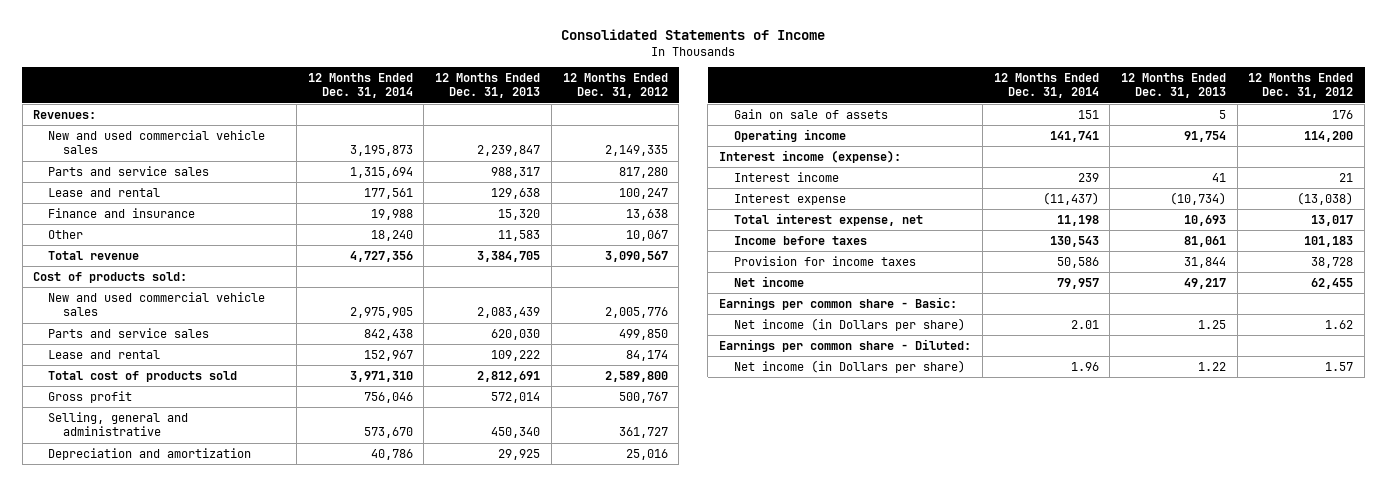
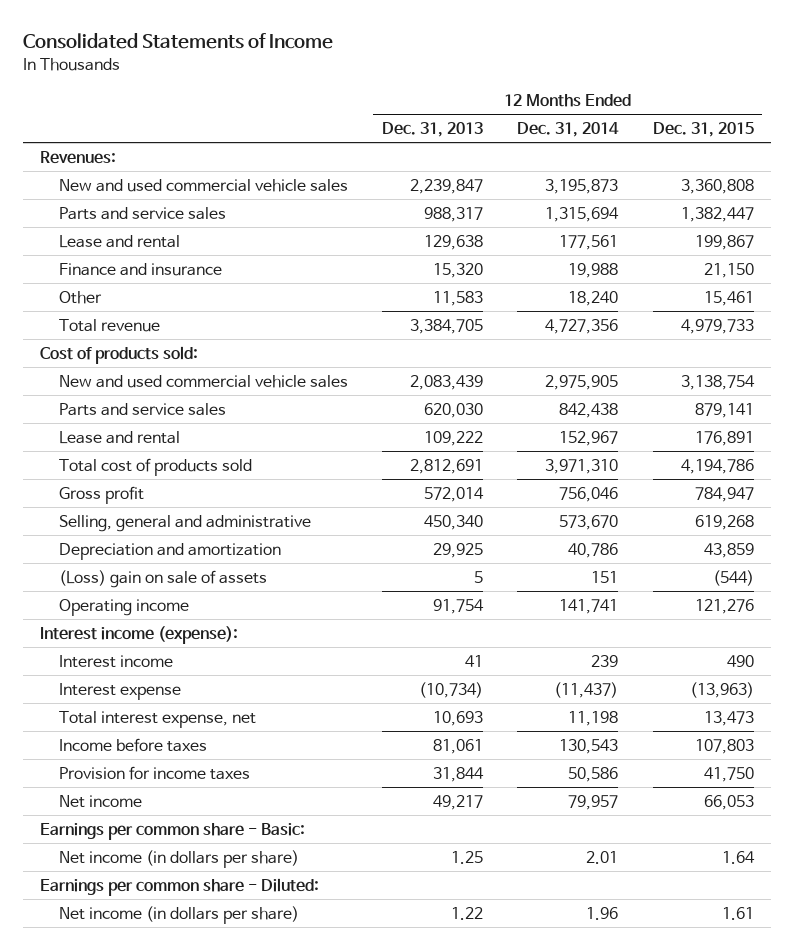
- | 12 Months Ended Dec. 31, 2014 | 12 Months Ended Dec. 31, 2013 | 12 Months Ended Dec. 31, 2012
+ | 12 Months Ended Dec. 31, 2013 | 12 Months Ended Dec. 31, 2014 | 12 Months Ended Dec. 31, 2015
- Gain on sale of assets | 151 | 5 | 176
+ (Loss) gain on sale of assets | 5 | 151 | (544)
- Net income (in Dollars per share) | 2.01 | 1.25 | 1.62
+ Net income (in dollars per share) | 1.25 | 2.01 | 1.64
- Net income (in Dollars per share) | 1.96 | 1.22 | 1.57
+ Net income (in dollars per share) | 1.22 | 1.96 | 1.61

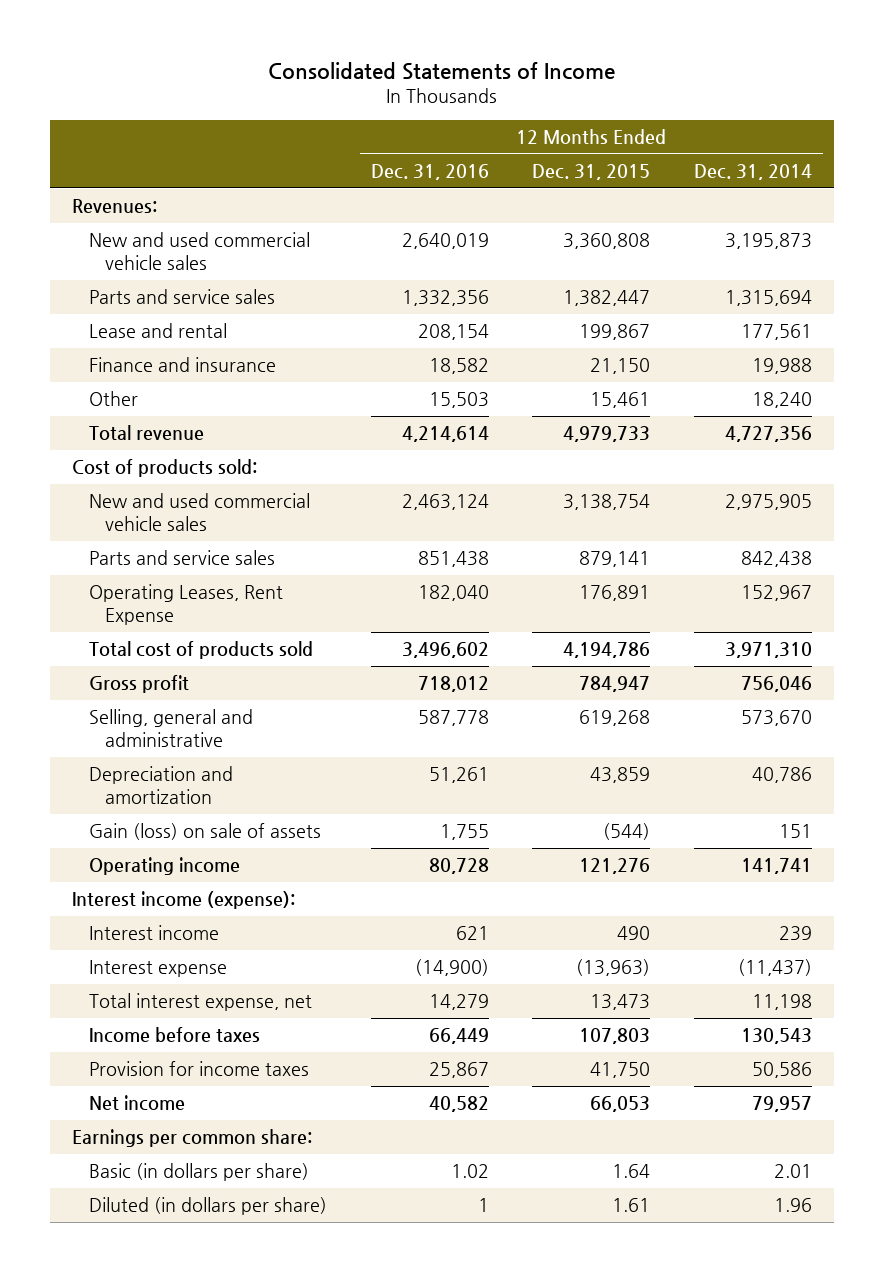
- | 12 Months Ended Dec. 31, 2013 | 12 Months Ended Dec. 31, 2014 | 12 Months Ended Dec. 31, 2015
+ | 12 Months Ended Dec. 31, 2016 | 12 Months Ended Dec. 31, 2015 | 12 Months Ended Dec. 31, 2014
- Lease and rental | 109,222 | 152,967 | 176,891
+ Operating Leases, Rent Expense | 182,040 | 176,891 | 152,967
- (Loss) gain on sale of assets | 5 | 151 | (544)
+ Gain (loss) on sale of assets | 1,755 | (544) | 151
- Earnings per common share - Basic:
- Net income (in dollars per share) | 1.25 | 2.01 | 1.64
- Earnings per common share - Diluted:
- Net income (in dollars per share) | 1.22 | 1.96 | 1.61
+ Earnings per common share:
+ Basic (in dollars per share) | 1.02 | 1.64 | 2.01
+ Diluted (in dollars per share) | 1 | 1.61 | 1.96

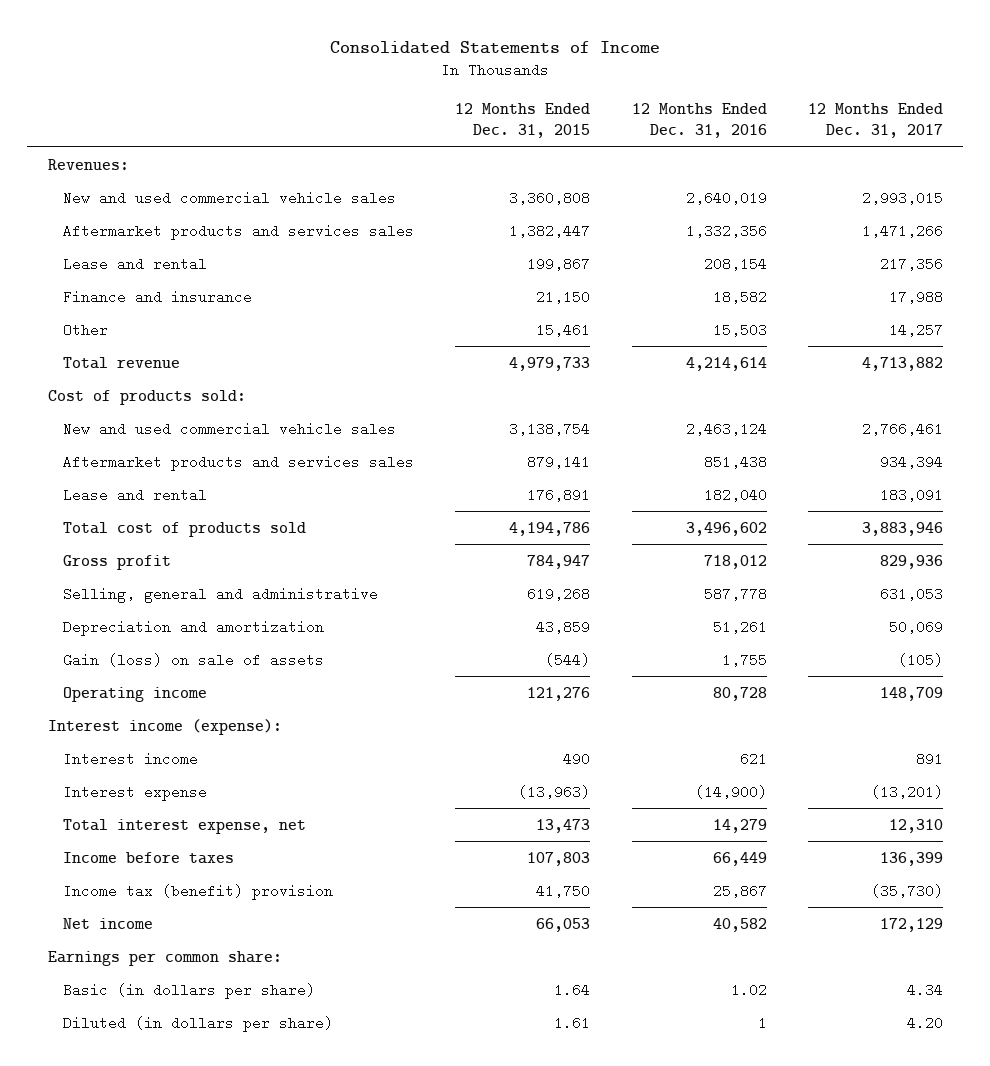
- | 12 Months Ended Dec. 31, 2016 | 12 Months Ended Dec. 31, 2015 | 12 Months Ended Dec. 31, 2014
+ | 12 Months Ended Dec. 31, 2015 | 12 Months Ended Dec. 31, 2016 | 12 Months Ended Dec. 31, 2017
- Parts and service sales | 1,332,356 | 1,382,447 | 1,315,694
+ Aftermarket products and services sales | 1,382,447 | 1,332,356 | 1,471,266
- Parts and service sales | 851,438 | 879,141 | 842,438
- Operating Leases, Rent Expense | 182,040 | 176,891 | 152,967
+ Aftermarket products and services sales | 879,141 | 851,438 | 934,394
+ Lease and rental | 176,891 | 182,040 | 183,091
- Provision for income taxes | 25,867 | 41,750 | 50,586
+ Income tax (benefit) provision | 41,750 | 25,867 | (35,730)

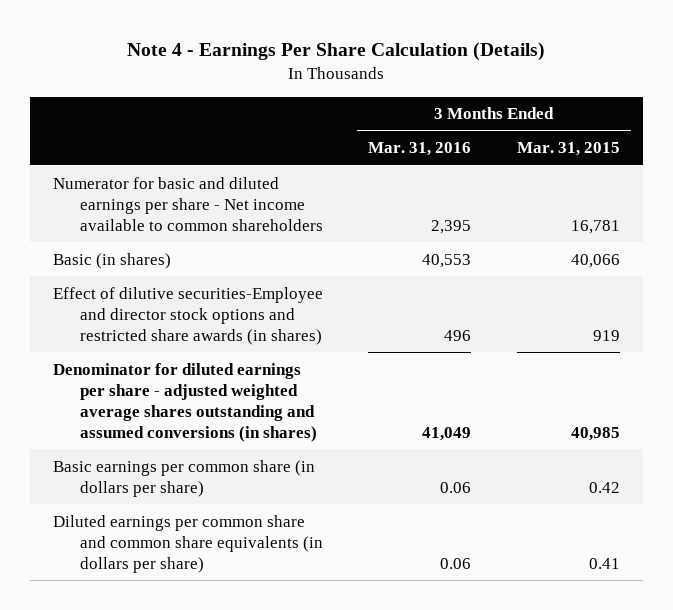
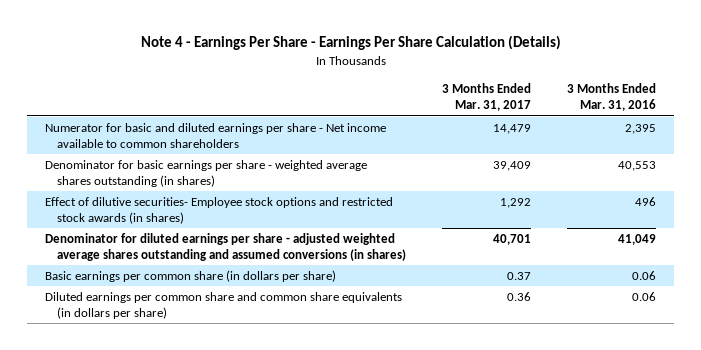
- Note 4 - Earnings Per Share Calculation (Details)
+ Note 4 - Earnings Per Share - Earnings Per Share Calculation (Details)
- | 3 Months Ended Mar. 31, 2016 | 3 Months Ended Mar. 31, 2015
+ | 3 Months Ended Mar. 31, 2017 | 3 Months Ended Mar. 31, 2016
- Basic (in shares) | 40,553 | 40,066
- Effect of dilutive securities-Employee and director stock options and restricted share awards (in shares) | 496 | 919
+ Denominator for basic earnings per share - weighted average shares outstanding (in shares) | 39,409 | 40,553
+ Effect of dilutive securities- Employee stock options and restricted stock awards (in shares) | 1,292 | 496

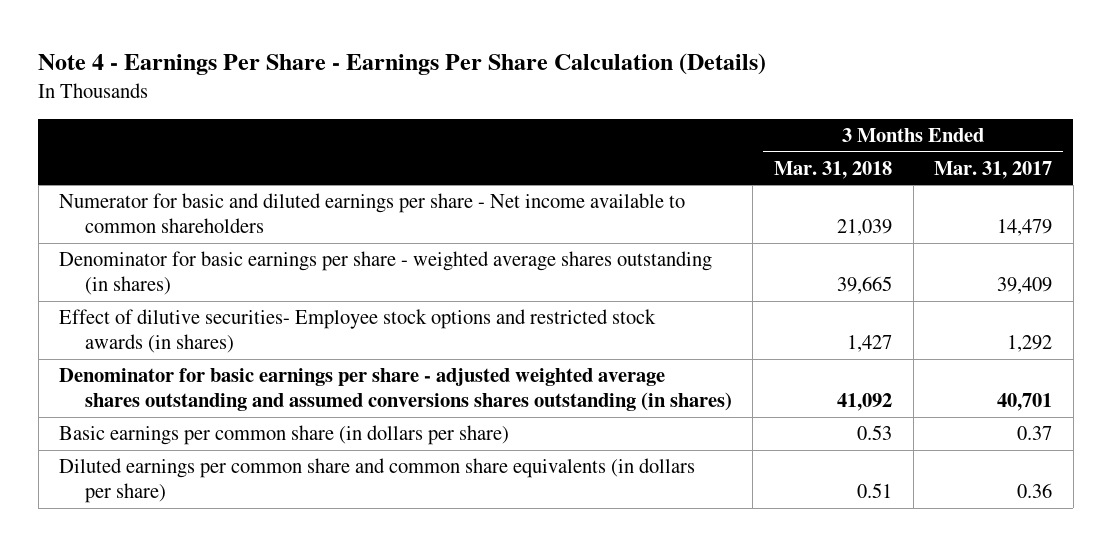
- | 3 Months Ended Mar. 31, 2017 | 3 Months Ended Mar. 31, 2016
+ | 3 Months Ended Mar. 31, 2018 | 3 Months Ended Mar. 31, 2017
- Denominator for diluted earnings per share - adjusted weighted average shares outstanding and assumed conversions (in shares) | 40,701 | 41,049
+ Denominator for basic earnings per share - adjusted weighted average shares outstanding and assumed conversions shares outstanding (in shares) | 41,092 | 40,701

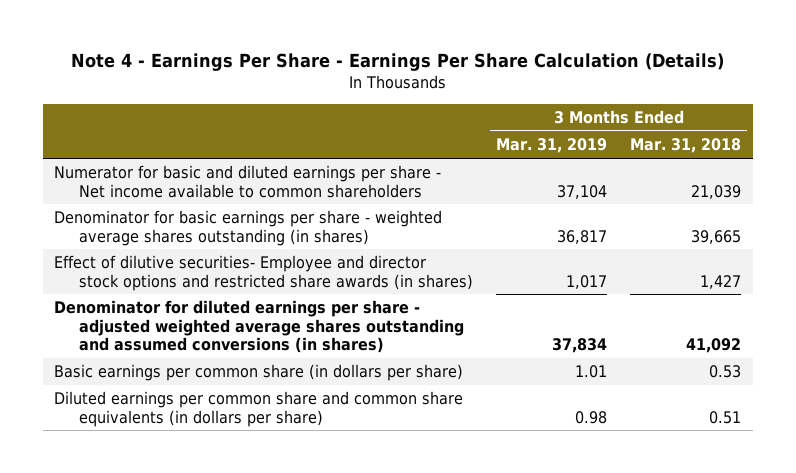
- | 3 Months Ended Mar. 31, 2018 | 3 Months Ended Mar. 31, 2017
+ | 3 Months Ended Mar. 31, 2019 | 3 Months Ended Mar. 31, 2018
- Effect of dilutive securities- Employee stock options and restricted stock awards (in shares) | 1,427 | 1,292
- Denominator for basic earnings per share - adjusted weighted average shares outstanding and assumed conversions shares outstanding (in shares) | 41,092 | 40,701
+ Effect of dilutive securities- Employee and director stock options and restricted share awards (in shares) | 1,017 | 1,427
+ Denominator for diluted earnings per share - adjusted weighted average shares outstanding and assumed conversions (in shares) | 37,834 | 41,092

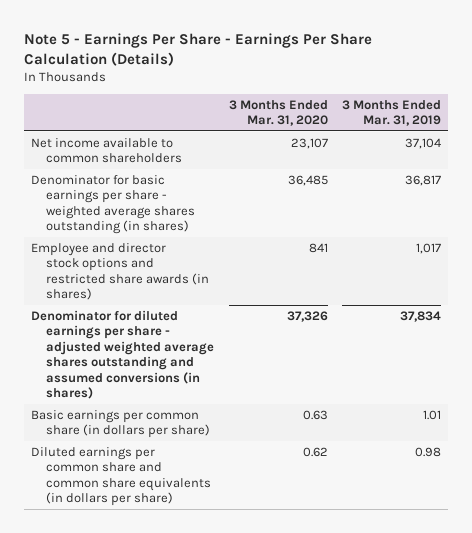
- Note 4 - Earnings Per Share - Earnings Per Share Calculation (Details)
+ Note 5 - Earnings Per Share - Earnings Per Share Calculation (Details)
- | 3 Months Ended Mar. 31, 2019 | 3 Months Ended Mar. 31, 2018
+ | 3 Months Ended Mar. 31, 2020 | 3 Months Ended Mar. 31, 2019
- Numerator for basic and diluted earnings per share - Net income available to common shareholders | 37,104 | 21,039
+ Net income available to common shareholders | 23,107 | 37,104
- Effect of dilutive securities- Employee and director stock options and restricted share awards (in shares) | 1,017 | 1,427
+ Employee and director stock options and restricted share awards (in shares) | 841 | 1,017

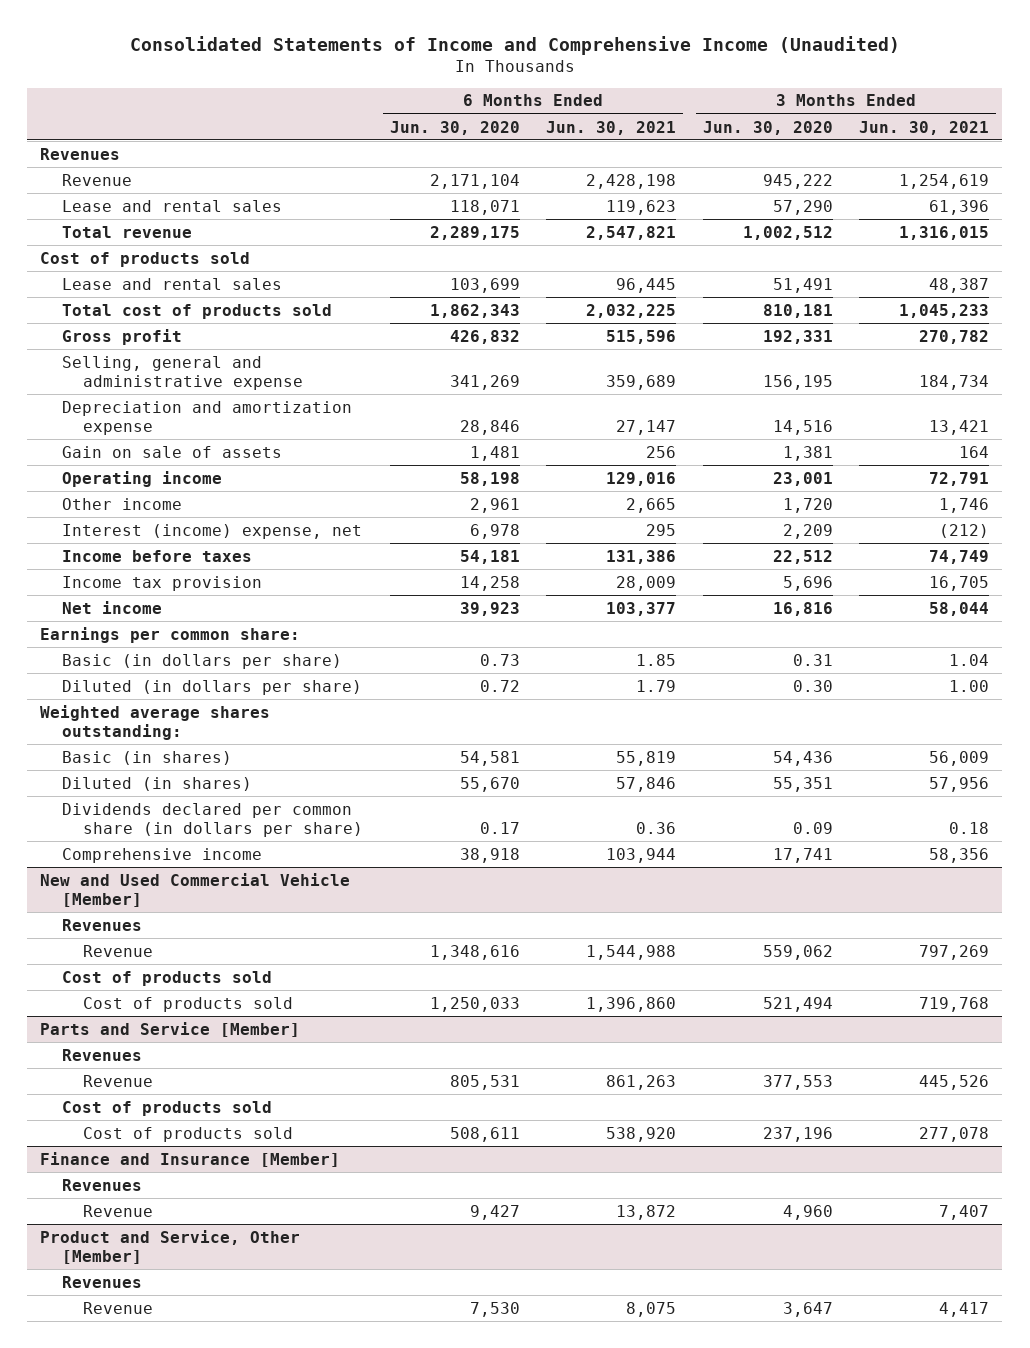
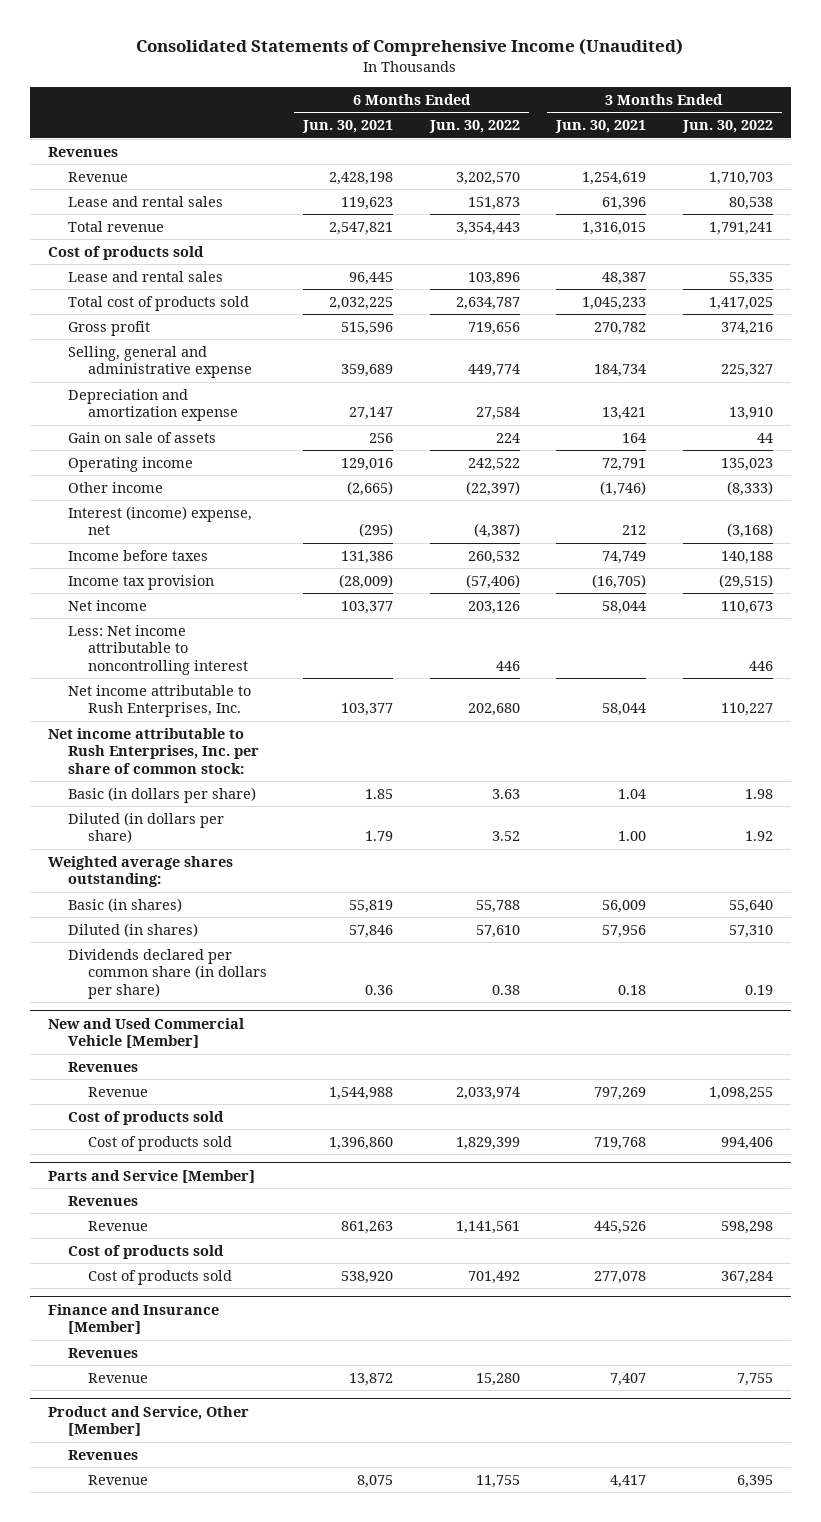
- Consolidated Statements of Income and Comprehensive Income (Unaudited)
+ Consolidated Statements of Comprehensive Income (Unaudited)
- | 6 Months Ended Jun. 30, 2020 | 6 Months Ended Jun. 30, 2021 | 3 Months Ended Jun. 30, 2020 | 3 Months Ended Jun. 30, 2021
+ | 6 Months Ended Jun. 30, 2021 | 6 Months Ended Jun. 30, 2022 | 3 Months Ended Jun. 30, 2021 | 3 Months Ended Jun. 30, 2022
- Other income | 2,961 | 2,665 | 1,720 | 1,746
- Interest (income) expense, net | 6,978 | 295 | 2,209 | (212)
+ Other income | (2,665) | (22,397) | (1,746) | (8,333)
+ Interest (income) expense, net | (295) | (4,387) | 212 | (3,168)
- Income tax provision | 14,258 | 28,009 | 5,696 | 16,705
+ Income tax provision | (28,009) | (57,406) | (16,705) | (29,515)
- Earnings per common share:
+ Less: Net income attributable to noncontrolling interest | | 446 | | 446
+ Net income attributable to Rush Enterprises, Inc. | 103,377 | 202,680 | 58,044 | 110,227
+ Net income attributable to Rush Enterprises, Inc. per share of common stock:
- Comprehensive income | 38,918 | 103,944 | 17,741 | 58,356

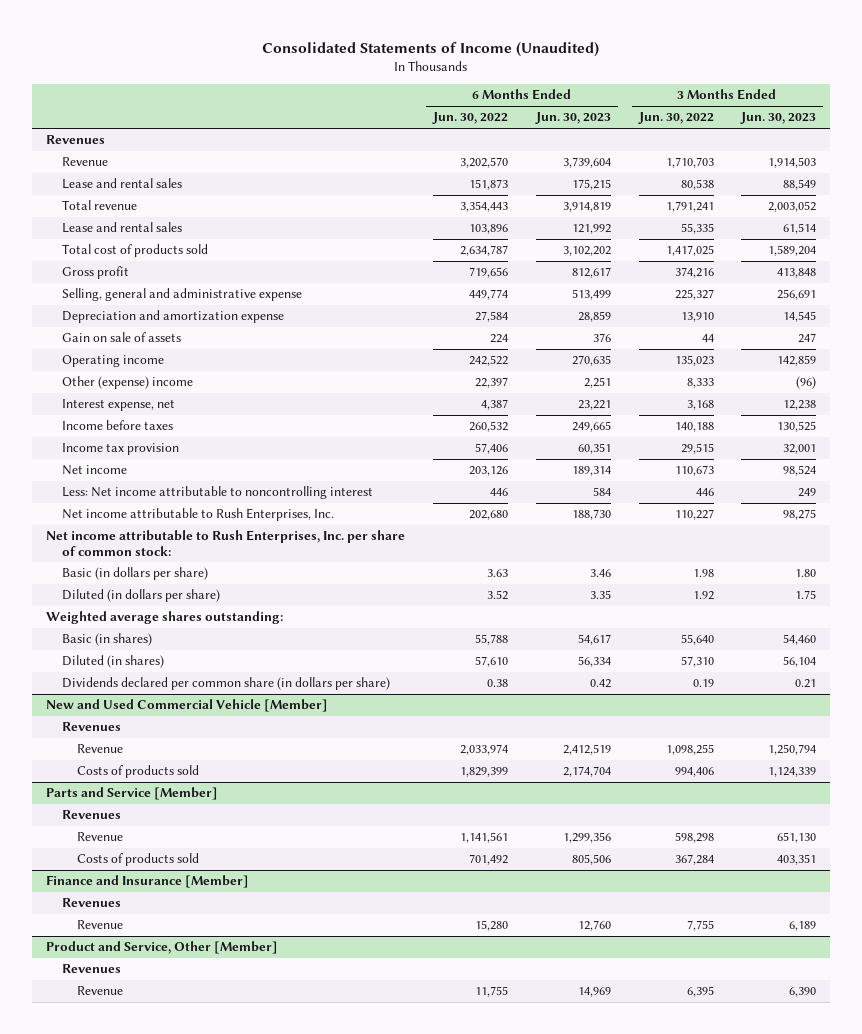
- Consolidated Statements of Comprehensive Income (Unaudited)
+ Consolidated Statements of Income (Unaudited)
- | 6 Months Ended Jun. 30, 2021 | 6 Months Ended Jun. 30, 2022 | 3 Months Ended Jun. 30, 2021 | 3 Months Ended Jun. 30, 2022
+ | 6 Months Ended Jun. 30, 2022 | 6 Months Ended Jun. 30, 2023 | 3 Months Ended Jun. 30, 2022 | 3 Months Ended Jun. 30, 2023
- Cost of products sold
- Other income | (2,665) | (22,397) | (1,746) | (8,333)
- Interest (income) expense, net | (295) | (4,387) | 212 | (3,168)
+ Other (expense) income | 22,397 | 2,251 | 8,333 | (96)
+ Interest expense, net | 4,387 | 23,221 | 3,168 | 12,238
- Income tax provision | (28,009) | (57,406) | (16,705) | (29,515)
+ Income tax provision | 57,406 | 60,351 | 29,515 | 32,001
@ New and Used Commercial Vehicle [Member]
- Cost of products sold
- Cost of products sold | 1,396,860 | 1,829,399 | 719,768 | 994,406
+ Costs of products sold | 1,829,399 | 2,174,704 | 994,406 | 1,124,339
@ Parts and Service [Member]
- Cost of products sold
- Cost of products sold | 538,920 | 701,492 | 277,078 | 367,284
+ Costs of products sold | 701,492 | 805,506 | 367,284 | 403,351

